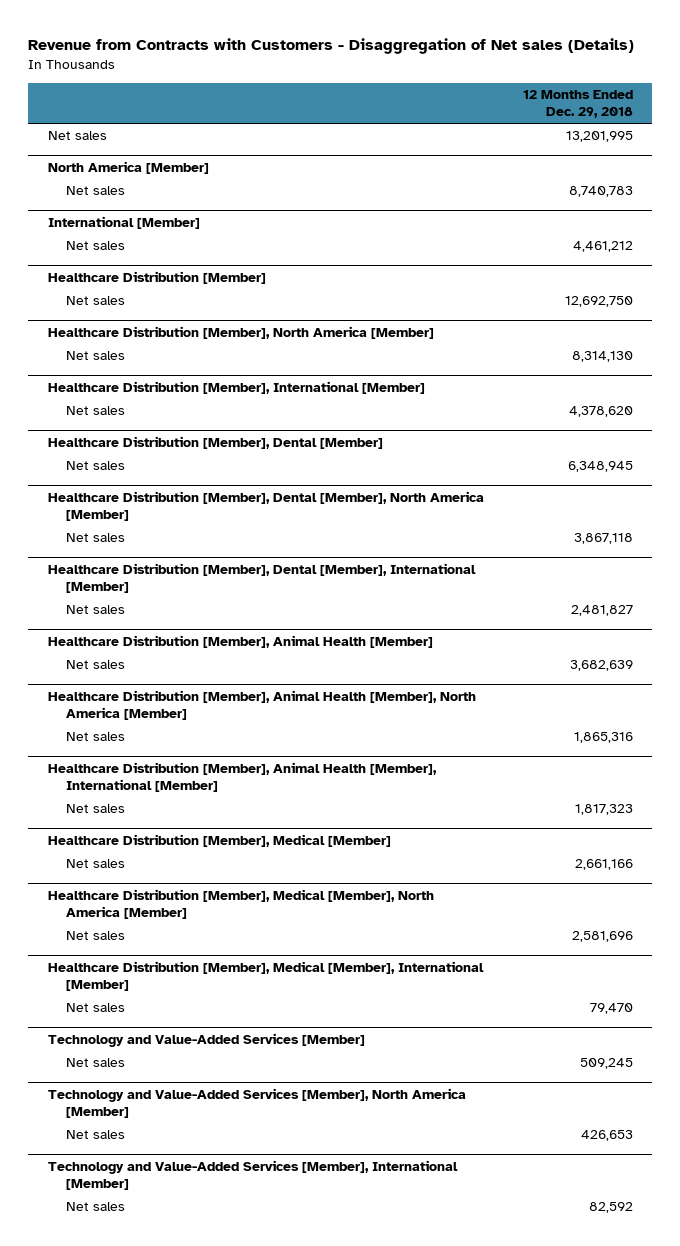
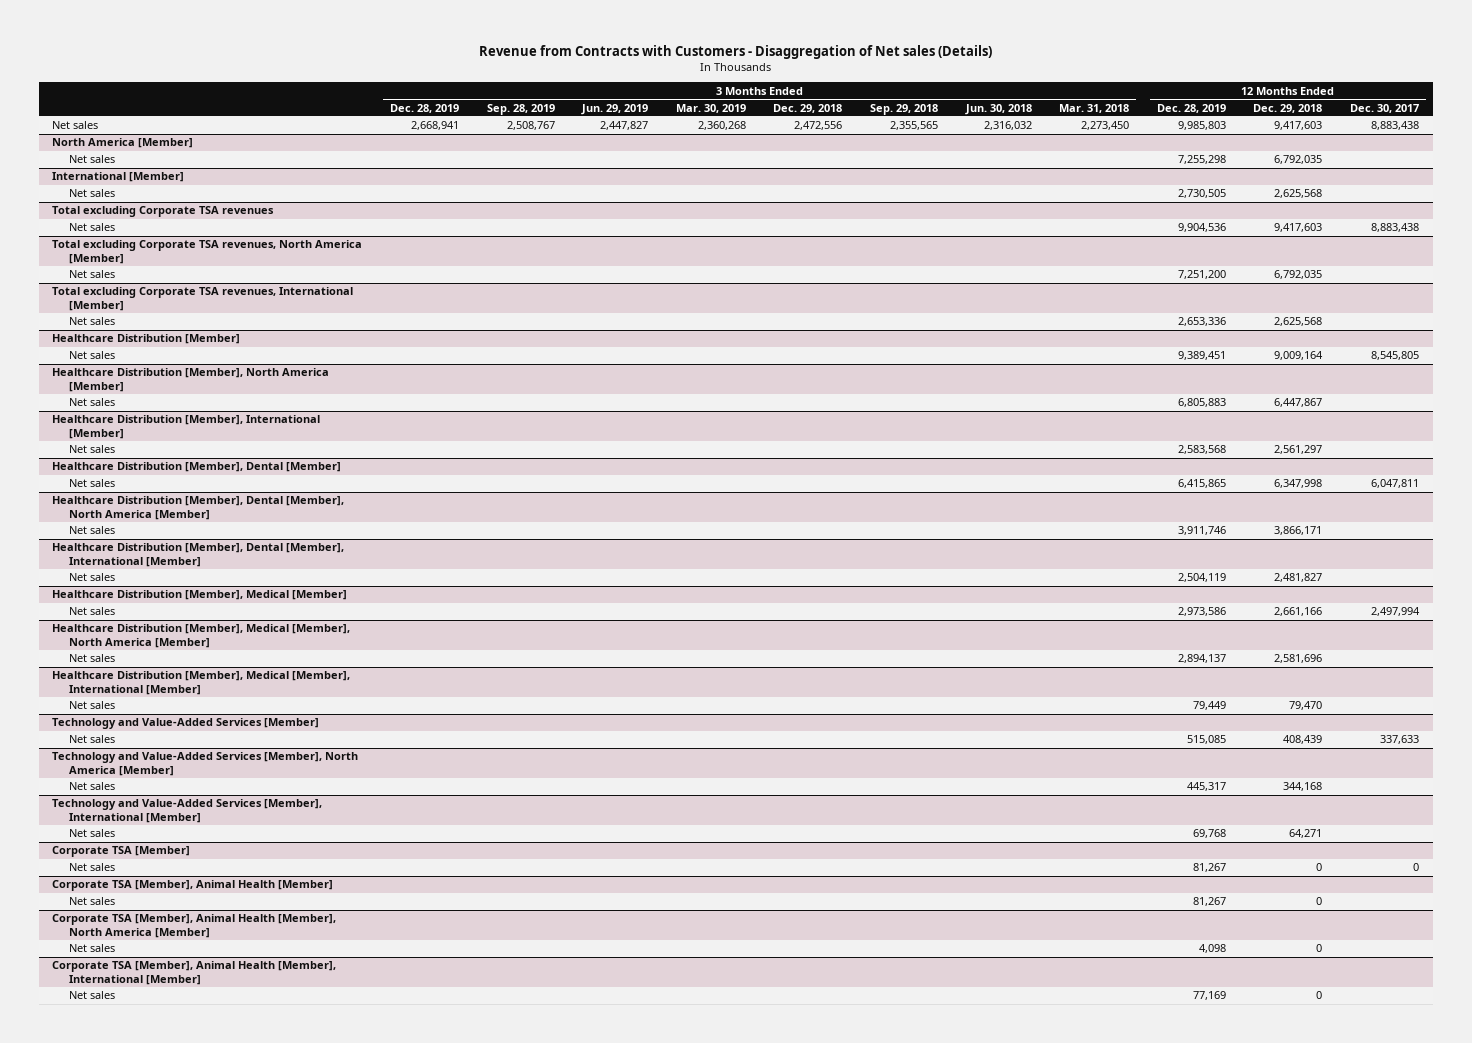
- | 12 Months Ended Dec. 29, 2018
+ | 3 Months Ended Dec. 28, 2019 | 3 Months Ended Sep. 28, 2019 | 3 Months Ended Jun. 29, 2019 | 3 Months Ended Mar. 30, 2019 | 3 Months Ended Dec. 29, 2018 | 3 Months Ended Sep. 29, 2018 | 3 Months Ended Jun. 30, 2018 | 3 Months Ended Mar. 31, 2018 | 12 Months Ended Dec. 28, 2019 | 12 Months Ended Dec. 29, 2018 | 12 Months Ended Dec. 30, 2017
- Net sales | 13,201,995
+ Net sales | 2,668,941 | 2,508,767 | 2,447,827 | 2,360,268 | 2,472,556 | 2,355,565 | 2,316,032 | 2,273,450 | 9,985,803 | 9,417,603 | 8,883,438
@ North America [Member]
- Net sales | 8,740,783
+ Net sales | | | | | | | | | 7,255,298 | 6,792,035 |
@ International [Member]
- Net sales | 4,461,212
+ Net sales | | | | | | | | | 2,730,505 | 2,625,568 |
+ Total excluding Corporate TSA revenues
+ Net sales | | | | | | | | | 9,904,536 | 9,417,603 | 8,883,438
+ Total excluding Corporate TSA revenues, North America [Member]
+ Net sales | | | | | | | | | 7,251,200 | 6,792,035 |
+ Total excluding Corporate TSA revenues, International [Member]
+ Net sales | | | | | | | | | 2,653,336 | 2,625,568 |
@ Healthcare Distribution [Member]
- Net sales | 12,692,750
+ Net sales | | | | | | | | | 9,389,451 | 9,009,164 | 8,545,805
@ Healthcare Distribution [Member], North America [Member]
- Net sales | 8,314,130
+ Net sales | | | | | | | | | 6,805,883 | 6,447,867 |
@ Healthcare Distribution [Member], International [Member]
- Net sales | 4,378,620
+ Net sales | | | | | | | | | 2,583,568 | 2,561,297 |
@ Healthcare Distribution [Member], Dental [Member]
- Net sales | 6,348,945
+ Net sales | | | | | | | | | 6,415,865 | 6,347,998 | 6,047,811
@ Healthcare Distribution [Member], Dental [Member], North America [Member]
- Net sales | 3,867,118
+ Net sales | | | | | | | | | 3,911,746 | 3,866,171 |
- Healthcare Distribution [Member], Animal Health [Member]
- Net sales | 3,682,639
- Healthcare Distribution [Member], Animal Health [Member], North America [Member]
- Net sales | 1,865,316
- Healthcare Distribution [Member], Animal Health [Member], International [Member]
- Net sales | 1,817,323
@ Technology and Value-Added Services [Member]
- Net sales | 509,245
+ Net sales | | | | | | | | | 515,085 | 408,439 | 337,633
@ Technology and Value-Added Services [Member], North America [Member]
- Net sales | 426,653
+ Net sales | | | | | | | | | 445,317 | 344,168 |
@ Technology and Value-Added Services [Member], International [Member]
- Net sales | 82,592
+ Net sales | | | | | | | | | 69,768 | 64,271 |
+ Corporate TSA [Member]
+ Net sales | | | | | | | | | 81,267 | 0 | 0
+ Corporate TSA [Member], Animal Health [Member]
+ Net sales | | | | | | | | | 81,267 | 0 |
+ Corporate TSA [Member], Animal Health [Member], North America [Member]
+ Net sales | | | | | | | | | 4,098 | 0 |
+ Corporate TSA [Member], Animal Health [Member], International [Member]
+ Net sales | | | | | | | | | 77,169 | 0 |

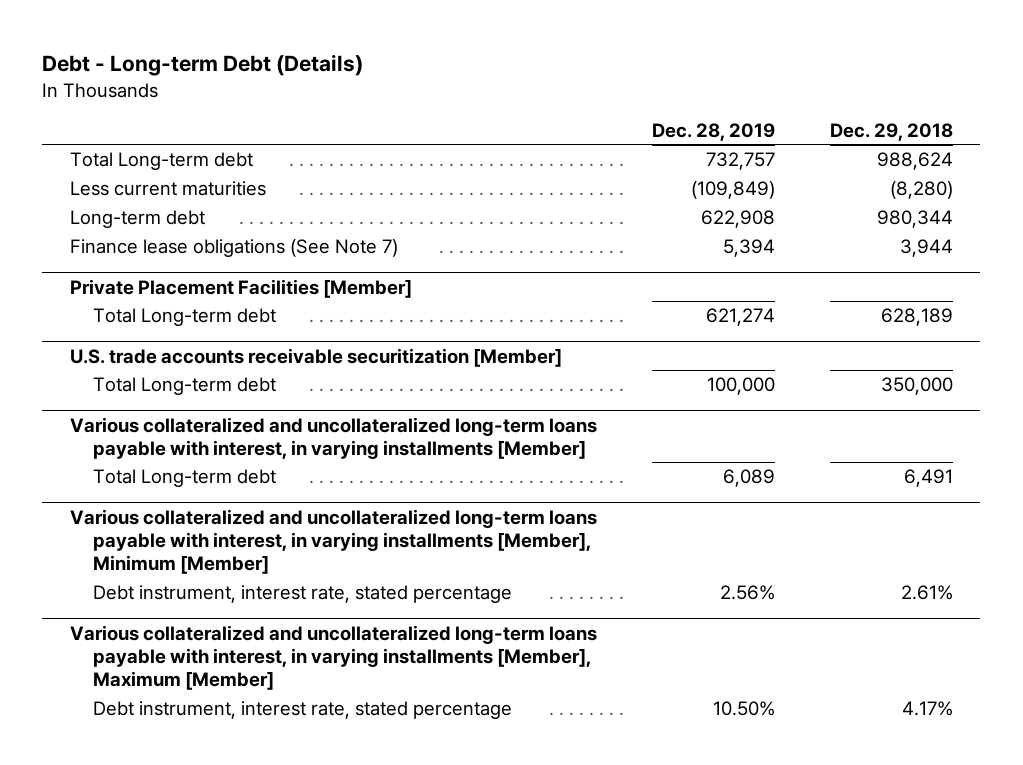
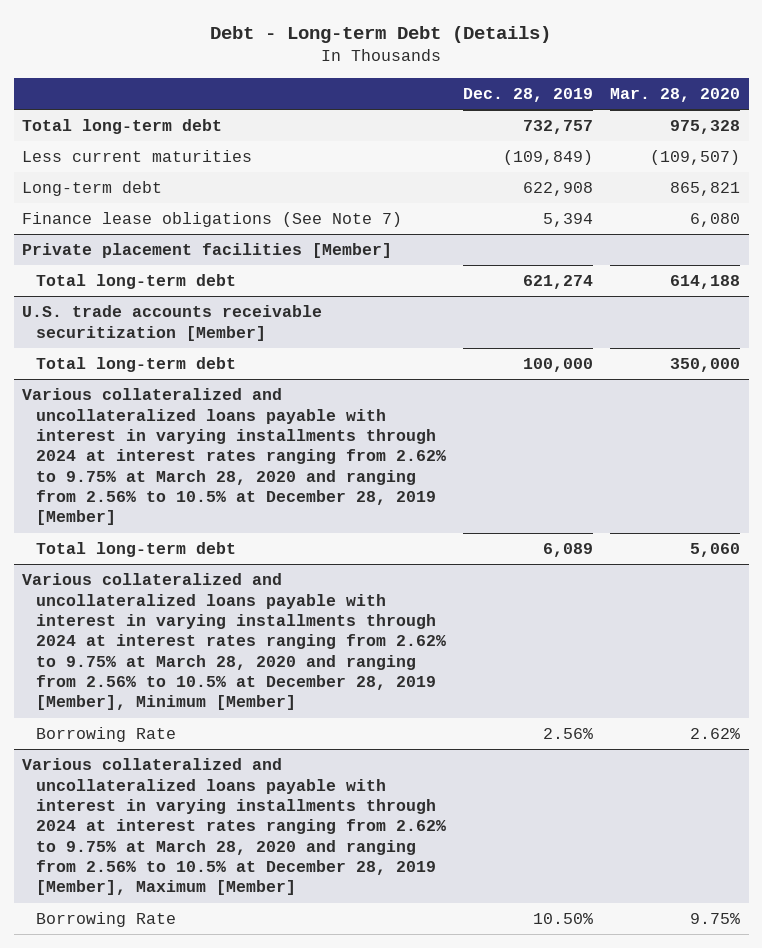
- | Dec. 28, 2019 | Dec. 29, 2018
+ | Dec. 28, 2019 | Mar. 28, 2020
- Total Long-term debt | 732,757 | 988,624
+ Total long-term debt | 732,757 | 975,328
- Private Placement Facilities [Member]
- Total Long-term debt | 621,274 | 628,189
+ Private placement facilities [Member]
+ Total long-term debt | 621,274 | 614,188
@ U.S. trade accounts receivable securitization [Member]
- Total Long-term debt | 100,000 | 350,000
- Various collateralized and uncollateralized long-term loans payable with interest, in varying installments [Member]
- Total Long-term debt | 6,089 | 6,491
- Various collateralized and uncollateralized long-term loans payable with interest, in varying installments [Member], Minimum [Member]
- Debt instrument, interest rate, stated percentage | 2.56% | 2.61%
- Various collateralized and uncollateralized long-term loans payable with interest, in varying installments [Member], Maximum [Member]
- Debt instrument, interest rate, stated percentage | 10.50% | 4.17%
@ U.S. trade accounts receivable securitization [Member]
+ Total long-term debt | 100,000 | 350,000
+ Various collateralized and uncollateralized loans payable with interest in varying installments through 2024 at interest rates ranging from 2.62% to 9.75% at March 28, 2020 and ranging from 2.56% to 10.5% at December 28, 2019 [Member]
+ Total long-term debt | 6,089 | 5,060
+ Various collateralized and uncollateralized loans payable with interest in varying installments through 2024 at interest rates ranging from 2.62% to 9.75% at March 28, 2020 and ranging from 2.56% to 10.5% at December 28, 2019 [Member], Minimum [Member]
+ Borrowing Rate | 2.56% | 2.62%
+ Various collateralized and uncollateralized loans payable with interest in varying installments through 2024 at interest rates ranging from 2.62% to 9.75% at March 28, 2020 and ranging from 2.56% to 10.5% at December 28, 2019 [Member], Maximum [Member]
+ Borrowing Rate | 10.50% | 9.75%

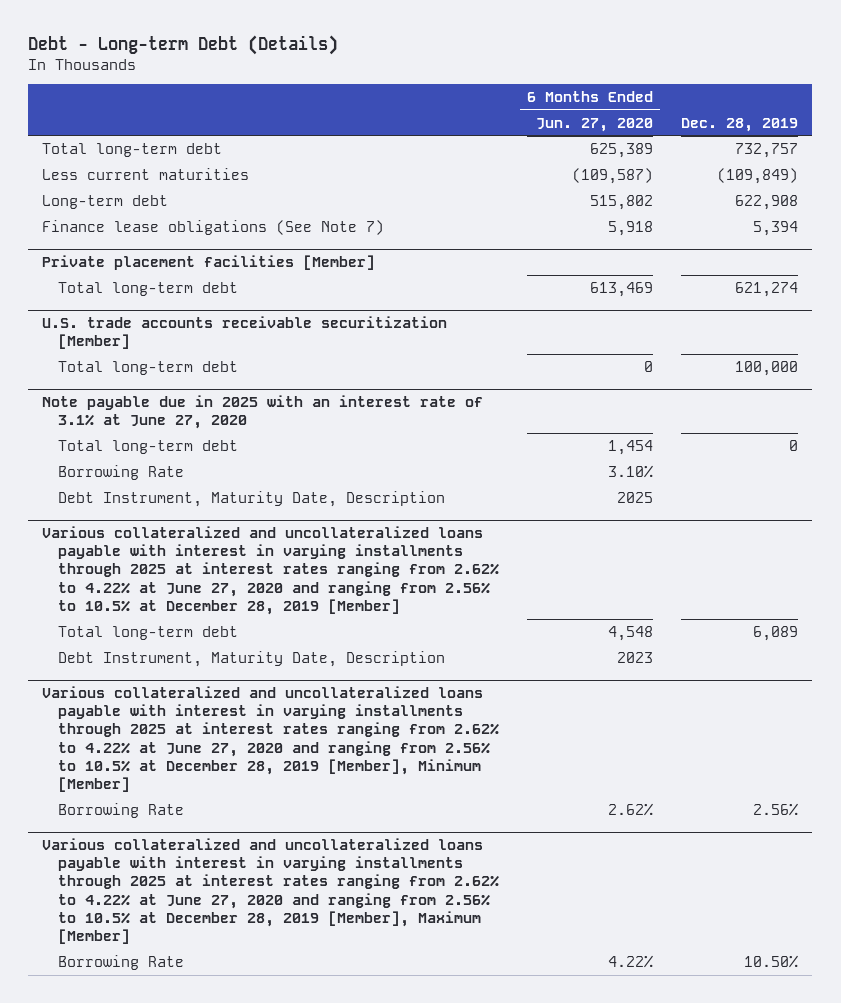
- | Dec. 28, 2019 | Mar. 28, 2020
+ | 6 Months Ended Jun. 27, 2020 | Dec. 28, 2019
- Various collateralized and uncollateralized loans payable with interest in varying installments through 2024 at interest rates ranging from 2.62% to 9.75% at March 28, 2020 and ranging from 2.56% to 10.5% at December 28, 2019 [Member]
+ Note payable due in 2025 with an interest rate of 3.1% at June 27, 2020
+ Total long-term debt | 1,454 | 0
+ Borrowing Rate | 3.10% |
+ Debt Instrument, Maturity Date, Description | 2025 |
+ Various collateralized and uncollateralized loans payable with interest in varying installments through 2025 at interest rates ranging from 2.62% to 4.22% at June 27, 2020 and ranging from 2.56% to 10.5% at December 28, 2019 [Member]
- Various collateralized and uncollateralized loans payable with interest in varying installments through 2024 at interest rates ranging from 2.62% to 9.75% at March 28, 2020 and ranging from 2.56% to 10.5% at December 28, 2019 [Member], Minimum [Member]
+ Debt Instrument, Maturity Date, Description | 2023 |
+ Various collateralized and uncollateralized loans payable with interest in varying installments through 2025 at interest rates ranging from 2.62% to 4.22% at June 27, 2020 and ranging from 2.56% to 10.5% at December 28, 2019 [Member], Minimum [Member]
- Various collateralized and uncollateralized loans payable with interest in varying installments through 2024 at interest rates ranging from 2.62% to 9.75% at March 28, 2020 and ranging from 2.56% to 10.5% at December 28, 2019 [Member], Maximum [Member]
+ Various collateralized and uncollateralized loans payable with interest in varying installments through 2025 at interest rates ranging from 2.62% to 4.22% at June 27, 2020 and ranging from 2.56% to 10.5% at December 28, 2019 [Member], Maximum [Member]

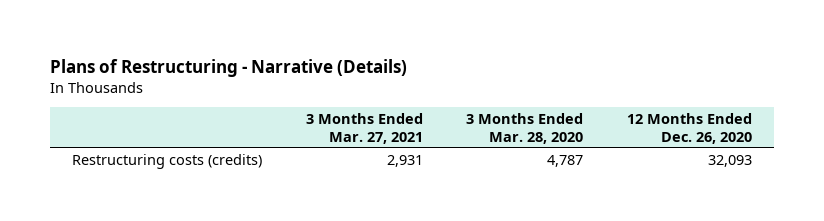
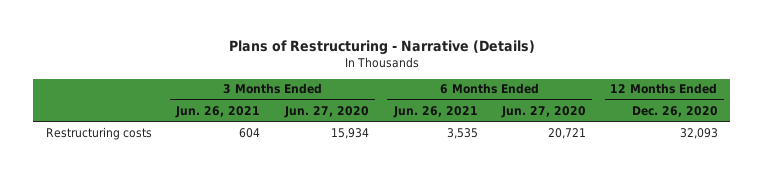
- | 3 Months Ended Mar. 27, 2021 | 3 Months Ended Mar. 28, 2020 | 12 Months Ended Dec. 26, 2020
+ | 3 Months Ended Jun. 26, 2021 | 3 Months Ended Jun. 27, 2020 | 6 Months Ended Jun. 26, 2021 | 6 Months Ended Jun. 27, 2020 | 12 Months Ended Dec. 26, 2020
- Restructuring costs (credits) | 2,931 | 4,787 | 32,093
+ Restructuring costs | 604 | 15,934 | 3,535 | 20,721 | 32,093

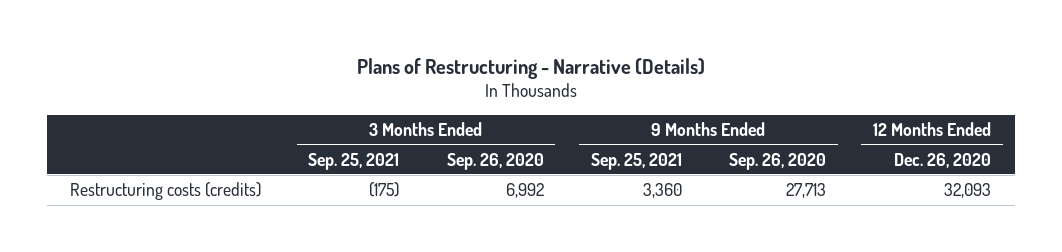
- | 3 Months Ended Jun. 26, 2021 | 3 Months Ended Jun. 27, 2020 | 6 Months Ended Jun. 26, 2021 | 6 Months Ended Jun. 27, 2020 | 12 Months Ended Dec. 26, 2020
+ | 3 Months Ended Sep. 25, 2021 | 3 Months Ended Sep. 26, 2020 | 9 Months Ended Sep. 25, 2021 | 9 Months Ended Sep. 26, 2020 | 12 Months Ended Dec. 26, 2020
- Restructuring costs | 604 | 15,934 | 3,535 | 20,721 | 32,093
+ Restructuring costs (credits) | (175) | 6,992 | 3,360 | 27,713 | 32,093

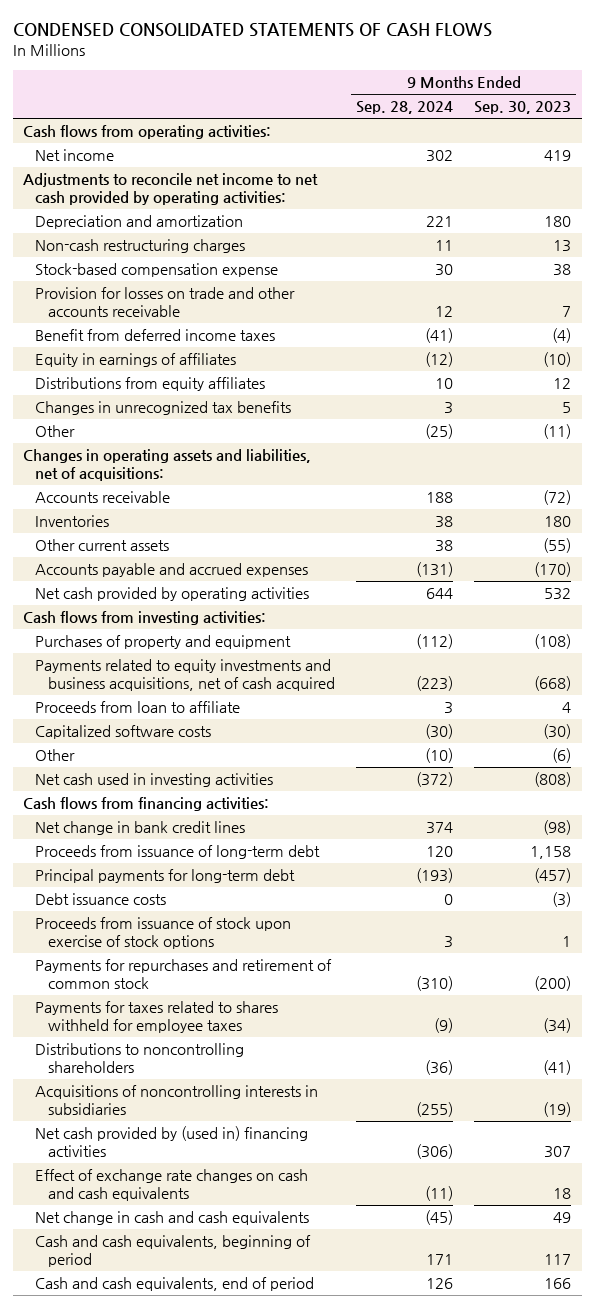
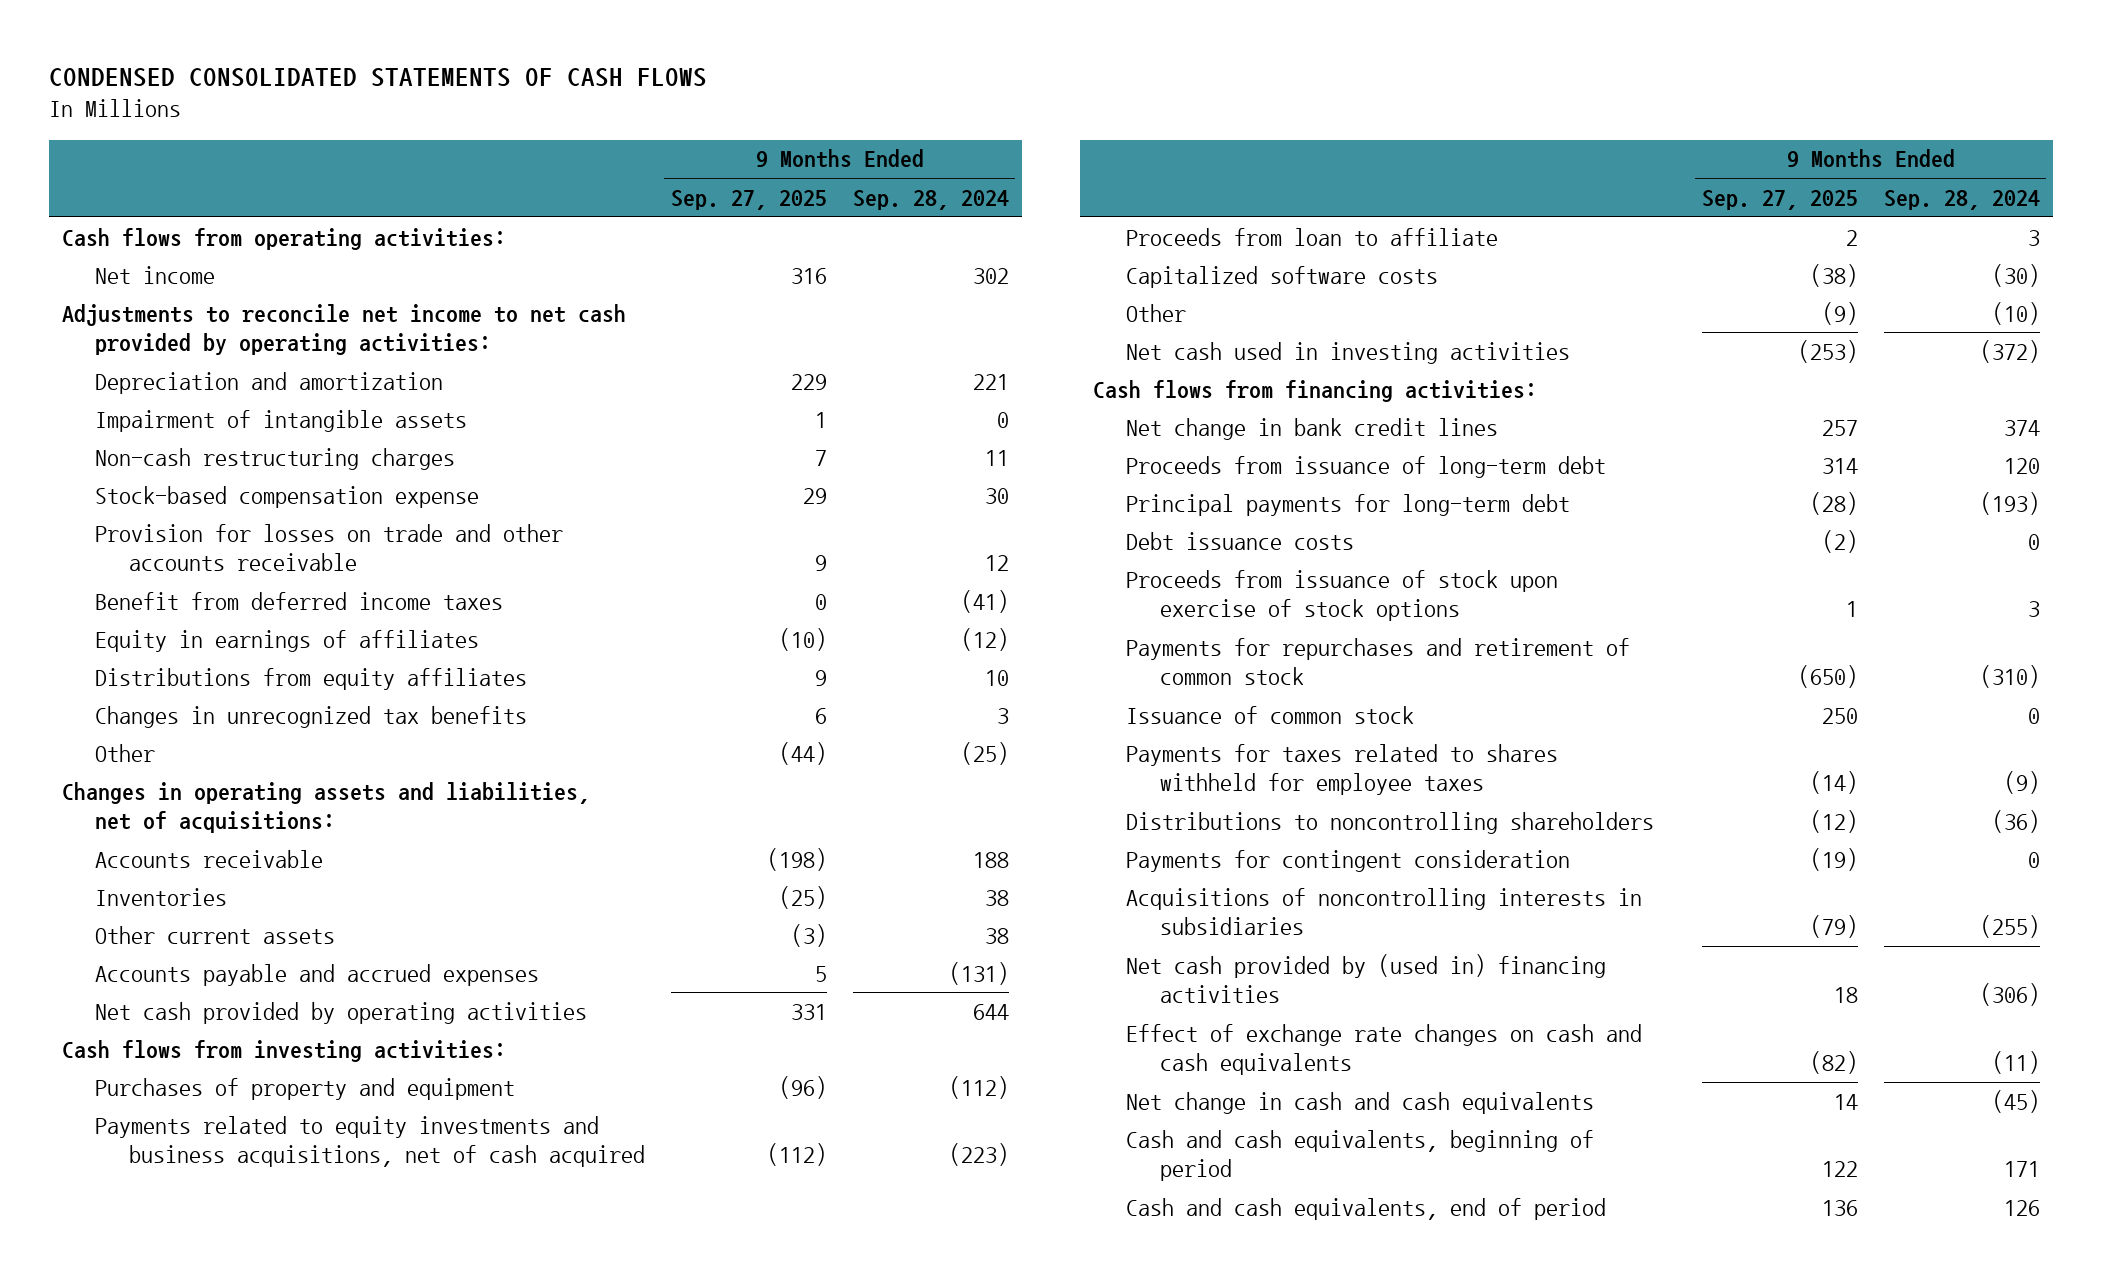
- | 9 Months Ended Sep. 28, 2024 | 9 Months Ended Sep. 30, 2023
+ | 9 Months Ended Sep. 27, 2025 | 9 Months Ended Sep. 28, 2024
+ Impairment of intangible assets | 1 | 0
+ Issuance of common stock | 250 | 0
+ Payments for contingent consideration | (19) | 0

